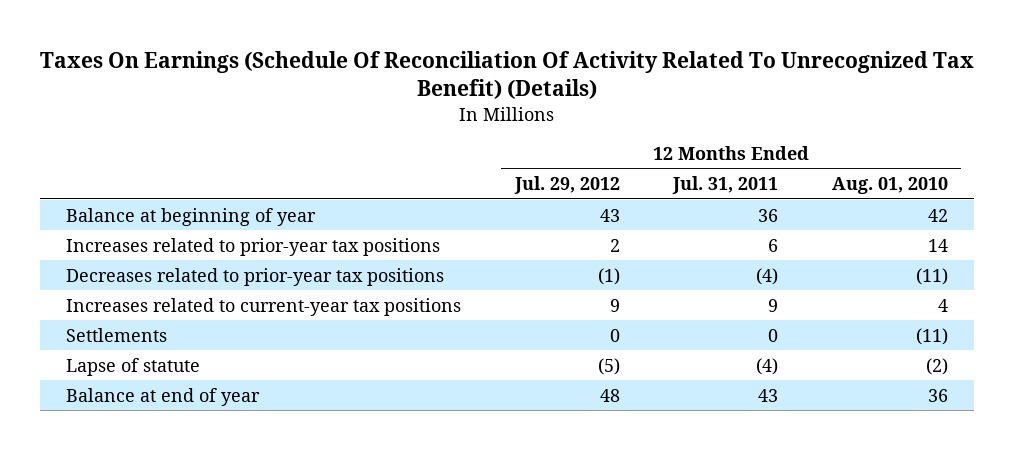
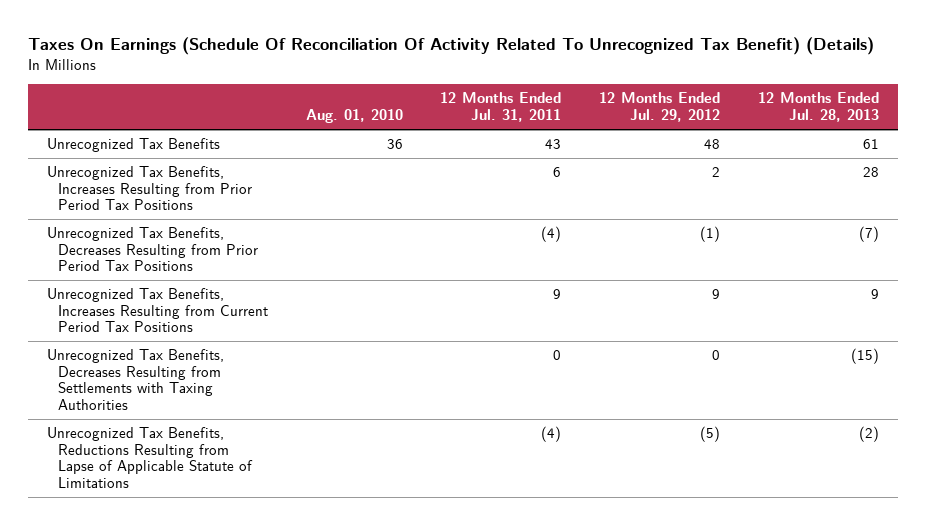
- | 12 Months Ended Jul. 29, 2012 | 12 Months Ended Jul. 31, 2011 | 12 Months Ended Aug. 01, 2010
+ | Aug. 01, 2010 | 12 Months Ended Jul. 31, 2011 | 12 Months Ended Jul. 29, 2012 | 12 Months Ended Jul. 28, 2013
- Balance at beginning of year | 43 | 36 | 42
- Increases related to prior-year tax positions | 2 | 6 | 14
- Decreases related to prior-year tax positions | (1) | (4) | (11)
- Increases related to current-year tax positions | 9 | 9 | 4
- Settlements | 0 | 0 | (11)
- Lapse of statute | (5) | (4) | (2)
- Balance at end of year | 48 | 43 | 36
+ Unrecognized Tax Benefits | 36 | 43 | 48 | 61
+ Unrecognized Tax Benefits, Increases Resulting from Prior Period Tax Positions | | 6 | 2 | 28
+ Unrecognized Tax Benefits, Decreases Resulting from Prior Period Tax Positions | | (4) | (1) | (7)
+ Unrecognized Tax Benefits, Increases Resulting from Current Period Tax Positions | | 9 | 9 | 9
+ Unrecognized Tax Benefits, Decreases Resulting from Settlements with Taxing Authorities | | 0 | 0 | (15)
+ Unrecognized Tax Benefits, Reductions Resulting from Lapse of Applicable Statute of Limitations | | (4) | (5) | (2)

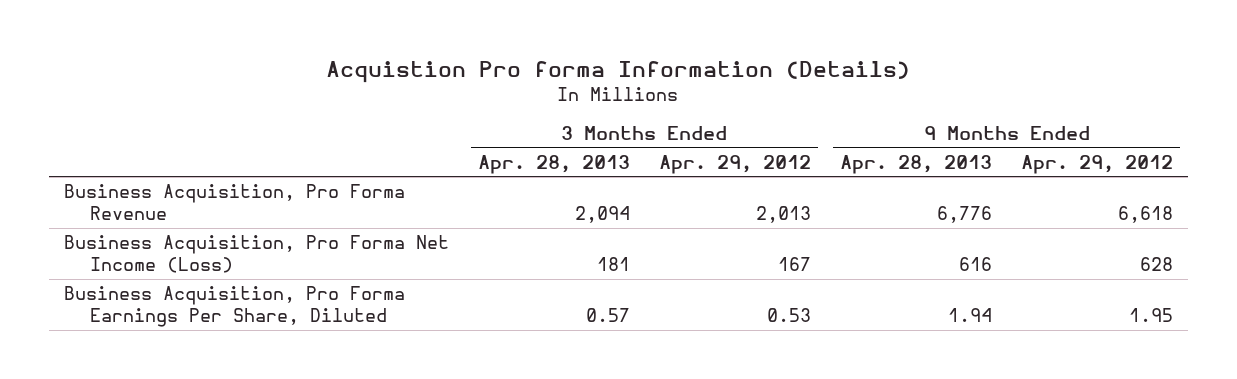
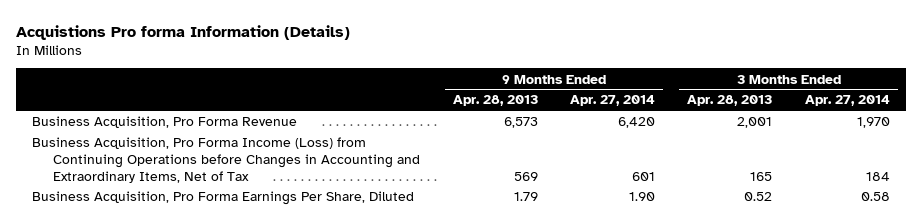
- Acquistion Pro forma Information (Details)
+ Acquistions Pro forma Information (Details)
- | 3 Months Ended Apr. 28, 2013 | 3 Months Ended Apr. 29, 2012 | 9 Months Ended Apr. 28, 2013 | 9 Months Ended Apr. 29, 2012
+ | 9 Months Ended Apr. 28, 2013 | 9 Months Ended Apr. 27, 2014 | 3 Months Ended Apr. 28, 2013 | 3 Months Ended Apr. 27, 2014
- Business Acquisition, Pro Forma Revenue | 2,094 | 2,013 | 6,776 | 6,618
- Business Acquisition, Pro Forma Net Income (Loss) | 181 | 167 | 616 | 628
- Business Acquisition, Pro Forma Earnings Per Share, Diluted | 0.57 | 0.53 | 1.94 | 1.95
+ Business Acquisition, Pro Forma Revenue | 6,573 | 6,420 | 2,001 | 1,970
+ Business Acquisition, Pro Forma Income (Loss) from Continuing Operations before Changes in Accounting and Extraordinary Items, Net of Tax | 569 | 601 | 165 | 184
+ Business Acquisition, Pro Forma Earnings Per Share, Diluted | 1.79 | 1.90 | 0.52 | 0.58

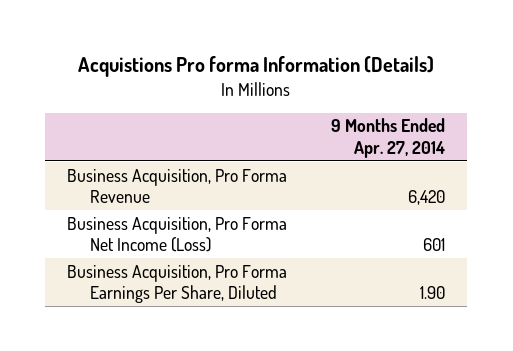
- | 9 Months Ended Apr. 28, 2013 | 9 Months Ended Apr. 27, 2014 | 3 Months Ended Apr. 28, 2013 | 3 Months Ended Apr. 27, 2014
+ | 9 Months Ended Apr. 27, 2014
- Business Acquisition, Pro Forma Income (Loss) from Continuing Operations before Changes in Accounting and Extraordinary Items, Net of Tax | 569 | 601 | 165 | 184
+ Business Acquisition, Pro Forma Net Income (Loss) | 601

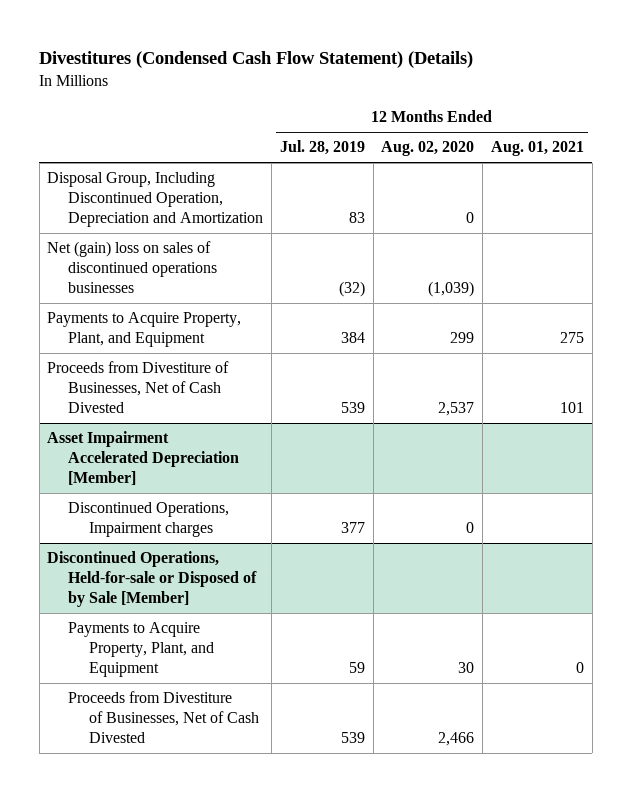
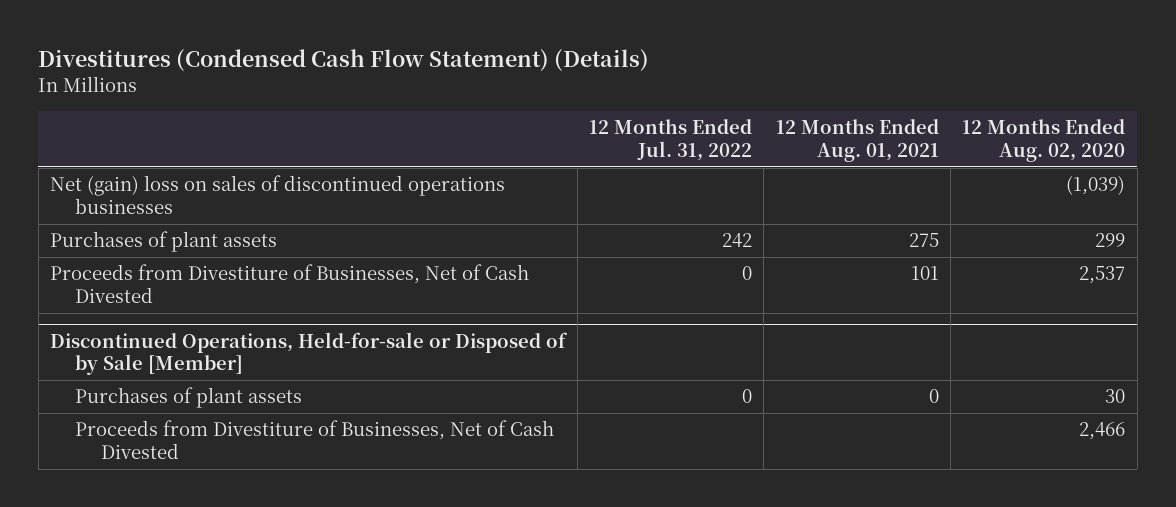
- | 12 Months Ended Jul. 28, 2019 | 12 Months Ended Aug. 02, 2020 | 12 Months Ended Aug. 01, 2021
+ | 12 Months Ended Jul. 31, 2022 | 12 Months Ended Aug. 01, 2021 | 12 Months Ended Aug. 02, 2020
- Disposal Group, Including Discontinued Operation, Depreciation and Amortization | 83 | 0 |
- Payments to Acquire Property, Plant, and Equipment | 384 | 299 | 275
+ Purchases of plant assets | 242 | 275 | 299
- Asset Impairment Accelerated Depreciation [Member]
- Discontinued Operations, Impairment charges | 377 | 0 |
@ Discontinued Operations, Held-for-sale or Disposed of by Sale [Member]
- Payments to Acquire Property, Plant, and Equipment | 59 | 30 | 0
+ Purchases of plant assets | 0 | 0 | 30

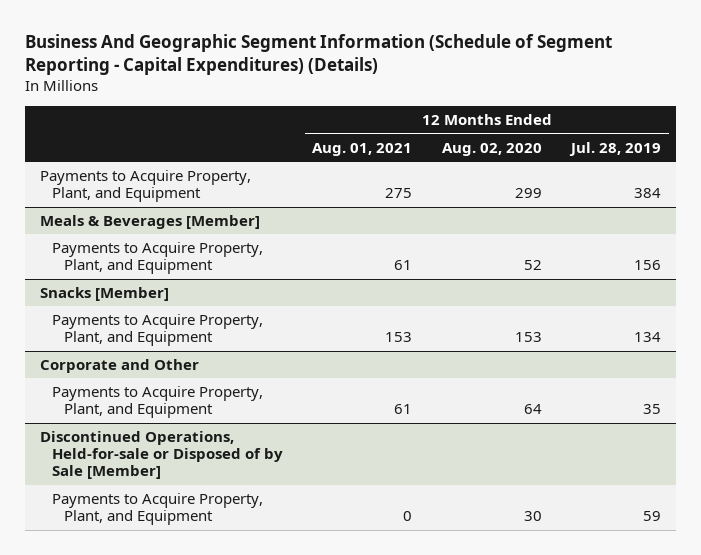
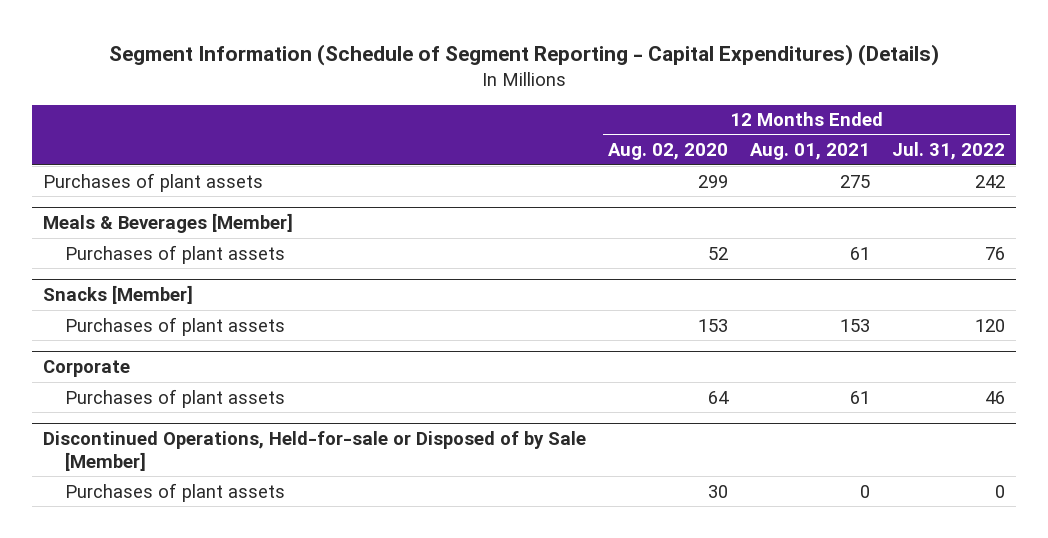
- Business And Geographic Segment Information (Schedule of Segment Reporting - Capital Expenditures) (Details)
+ Segment Information (Schedule of Segment Reporting - Capital Expenditures) (Details)
- | 12 Months Ended Aug. 01, 2021 | 12 Months Ended Aug. 02, 2020 | 12 Months Ended Jul. 28, 2019
+ | 12 Months Ended Aug. 02, 2020 | 12 Months Ended Aug. 01, 2021 | 12 Months Ended Jul. 31, 2022
- Payments to Acquire Property, Plant, and Equipment | 275 | 299 | 384
+ Purchases of plant assets | 299 | 275 | 242
@ Meals & Beverages [Member]
- Payments to Acquire Property, Plant, and Equipment | 61 | 52 | 156
+ Purchases of plant assets | 52 | 61 | 76
@ Snacks [Member]
- Payments to Acquire Property, Plant, and Equipment | 153 | 153 | 134
- Corporate and Other
- Payments to Acquire Property, Plant, and Equipment | 61 | 64 | 35
@ Snacks [Member]
+ Purchases of plant assets | 153 | 153 | 120
+ Corporate
+ Purchases of plant assets | 64 | 61 | 46
@ Discontinued Operations, Held-for-sale or Disposed of by Sale [Member]
- Payments to Acquire Property, Plant, and Equipment | 0 | 30 | 59
+ Purchases of plant assets | 30 | 0 | 0

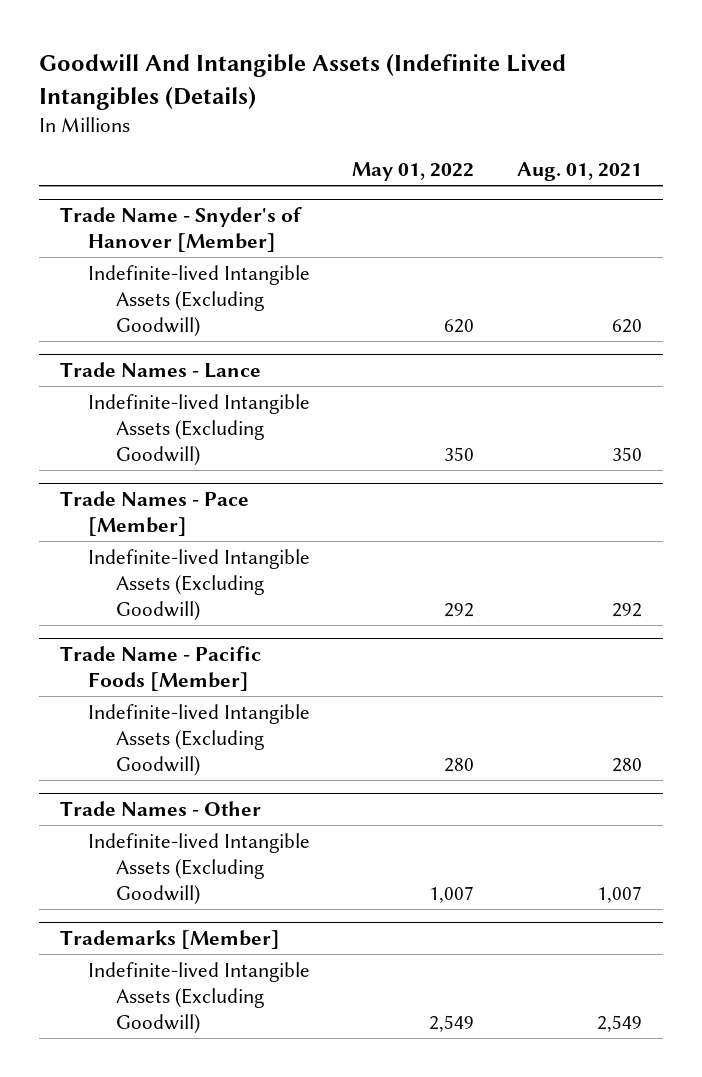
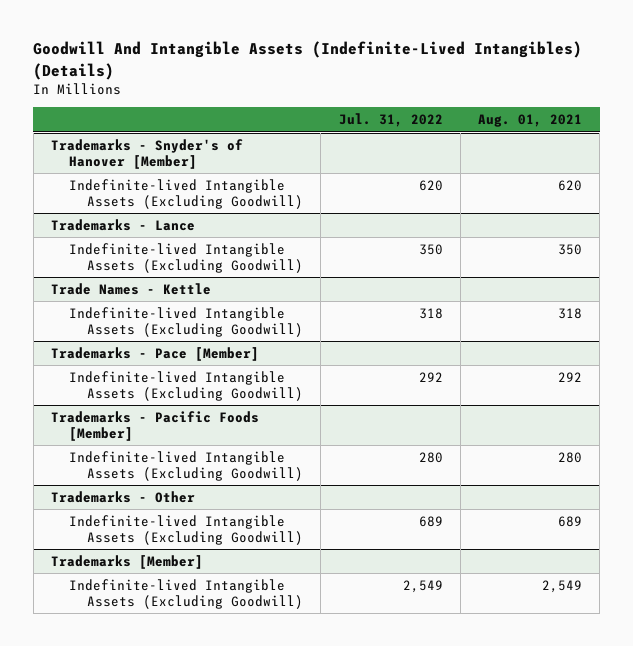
- Goodwill And Intangible Assets (Indefinite Lived Intangibles (Details)
+ Goodwill And Intangible Assets (Indefinite-Lived Intangibles) (Details)
- | May 01, 2022 | Aug. 01, 2021
+ | Jul. 31, 2022 | Aug. 01, 2021
- Trade Name - Snyder's of Hanover [Member]
+ Trademarks - Snyder's of Hanover [Member]
- Trade Names - Lance
+ Trademarks - Lance
- Trade Names - Pace [Member]
+ Trade Names - Kettle
+ Indefinite-lived Intangible Assets (Excluding Goodwill) | 318 | 318
+ Trademarks - Pace [Member]
- Trade Name - Pacific Foods [Member]
+ Trademarks - Pacific Foods [Member]
- Trade Names - Other
- Indefinite-lived Intangible Assets (Excluding Goodwill) | 1,007 | 1,007
+ Trademarks - Other
+ Indefinite-lived Intangible Assets (Excluding Goodwill) | 689 | 689

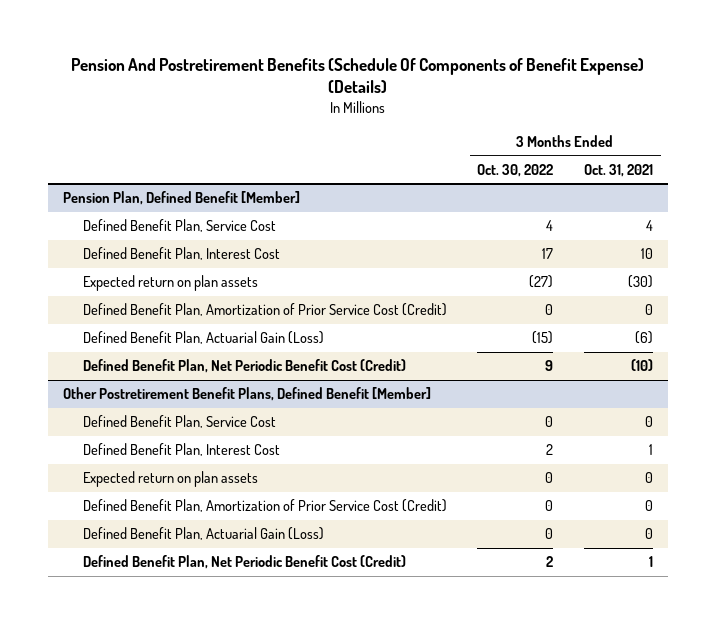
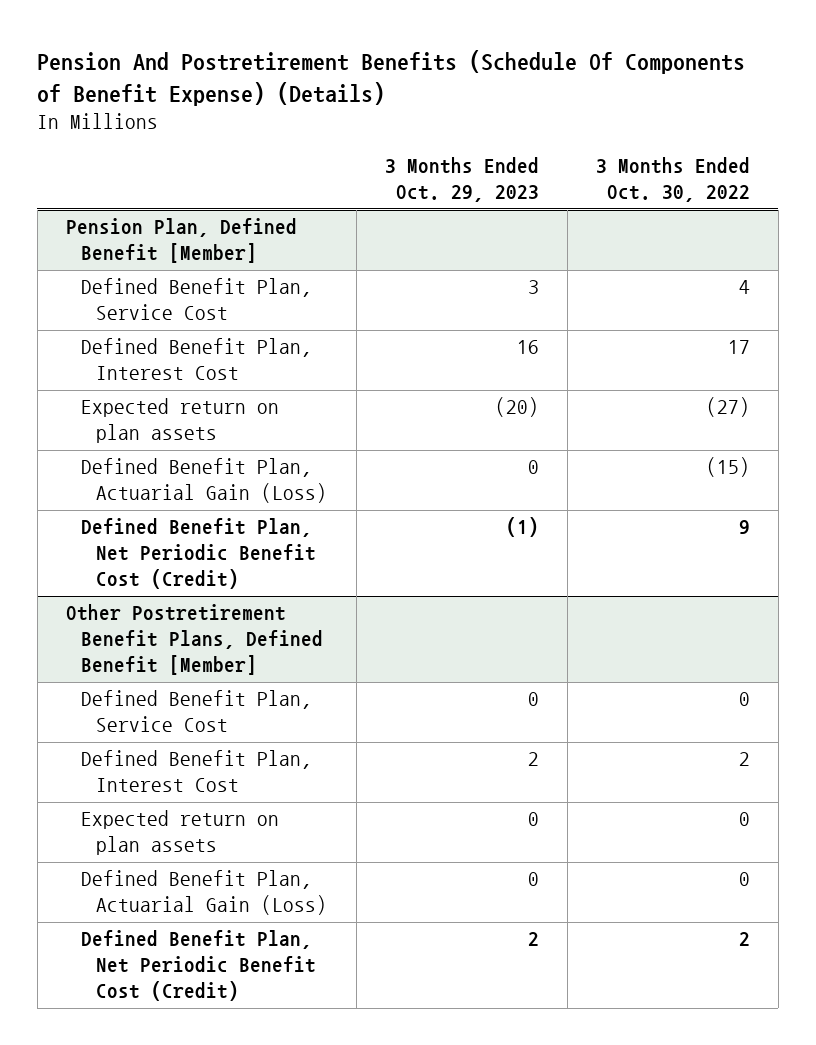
- | 3 Months Ended Oct. 30, 2022 | 3 Months Ended Oct. 31, 2021
+ | 3 Months Ended Oct. 29, 2023 | 3 Months Ended Oct. 30, 2022
@ Pension Plan, Defined Benefit [Member]
- Defined Benefit Plan, Amortization of Prior Service Cost (Credit) | 0 | 0
@ Other Postretirement Benefit Plans, Defined Benefit [Member]
- Defined Benefit Plan, Amortization of Prior Service Cost (Credit) | 0 | 0

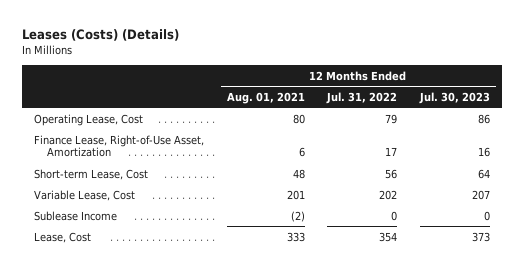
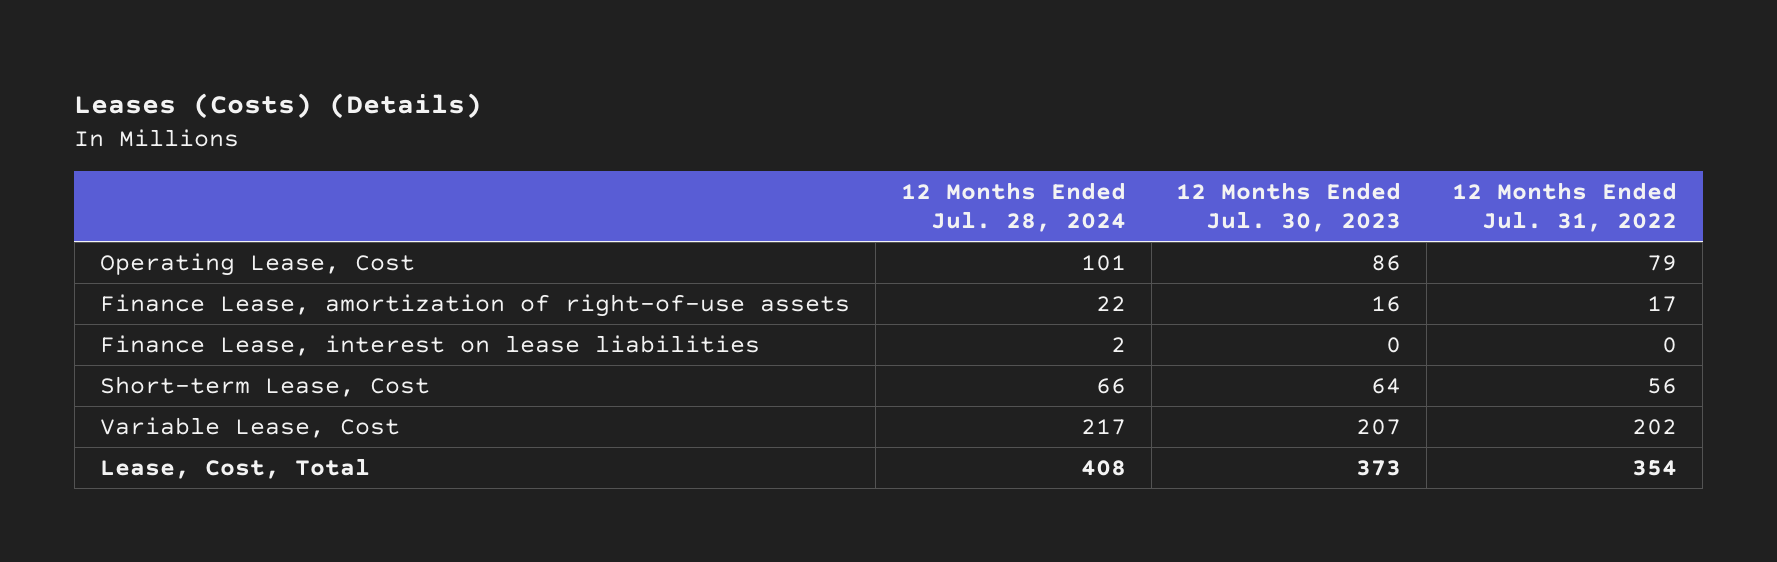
- | 12 Months Ended Aug. 01, 2021 | 12 Months Ended Jul. 31, 2022 | 12 Months Ended Jul. 30, 2023
+ | 12 Months Ended Jul. 28, 2024 | 12 Months Ended Jul. 30, 2023 | 12 Months Ended Jul. 31, 2022
- Finance Lease, Right-of-Use Asset, Amortization | 6 | 17 | 16
+ Finance Lease, amortization of right-of-use assets | 22 | 16 | 17
+ Finance Lease, interest on lease liabilities | 2 | 0 | 0
- Sublease Income | (2) | 0 | 0
- Lease, Cost | 333 | 354 | 373
+ Lease, Cost, Total | 408 | 373 | 354

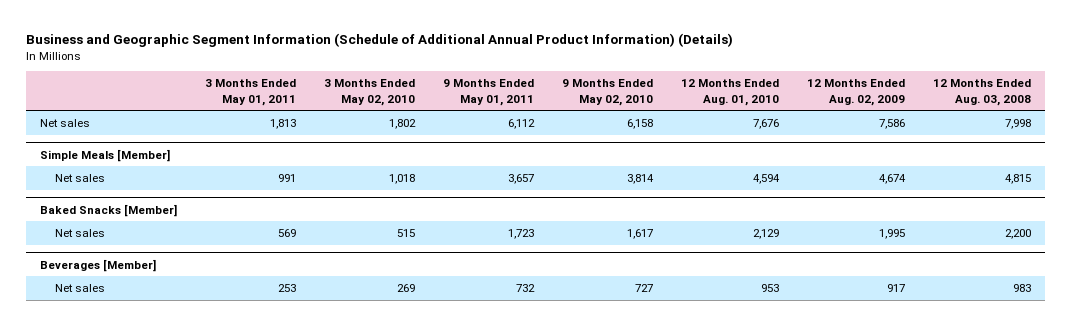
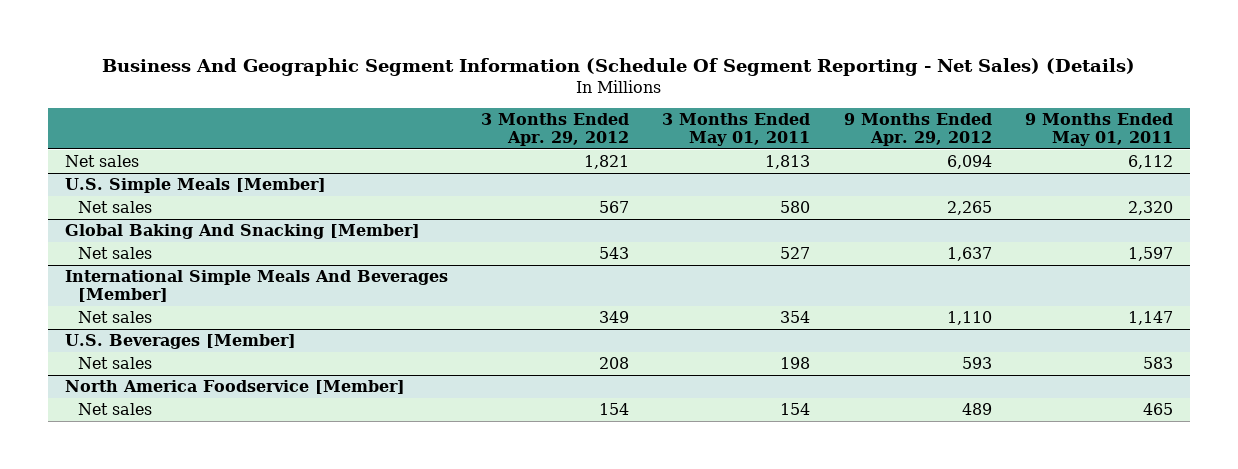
- Business and Geographic Segment Information (Schedule of Additional Annual Product Information) (Details)
+ Business And Geographic Segment Information (Schedule Of Segment Reporting - Net Sales) (Details)
- | 3 Months Ended May 01, 2011 | 3 Months Ended May 02, 2010 | 9 Months Ended May 01, 2011 | 9 Months Ended May 02, 2010 | 12 Months Ended Aug. 01, 2010 | 12 Months Ended Aug. 02, 2009 | 12 Months Ended Aug. 03, 2008
+ | 3 Months Ended Apr. 29, 2012 | 3 Months Ended May 01, 2011 | 9 Months Ended Apr. 29, 2012 | 9 Months Ended May 01, 2011
- Simple Meals [Member]
- Net sales | 991 | 1,018 | 3,657 | 3,814 | 4,594 | 4,674 | 4,815
- Baked Snacks [Member]
- Net sales | 569 | 515 | 1,723 | 1,617 | 2,129 | 1,995 | 2,200
- Beverages [Member]
- Net sales | 253 | 269 | 732 | 727 | 953 | 917 | 983
+ U.S. Simple Meals [Member]
+ Net sales | 567 | 580 | 2,265 | 2,320
+ Global Baking And Snacking [Member]
+ Net sales | 543 | 527 | 1,637 | 1,597
+ International Simple Meals And Beverages [Member]
+ Net sales | 349 | 354 | 1,110 | 1,147
+ U.S. Beverages [Member]
+ Net sales | 208 | 198 | 593 | 583
+ North America Foodservice [Member]
+ Net sales | 154 | 154 | 489 | 465

